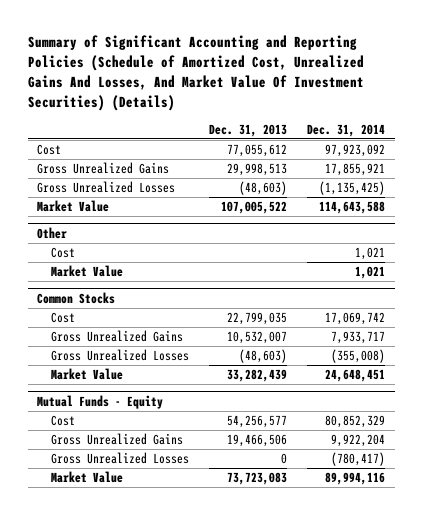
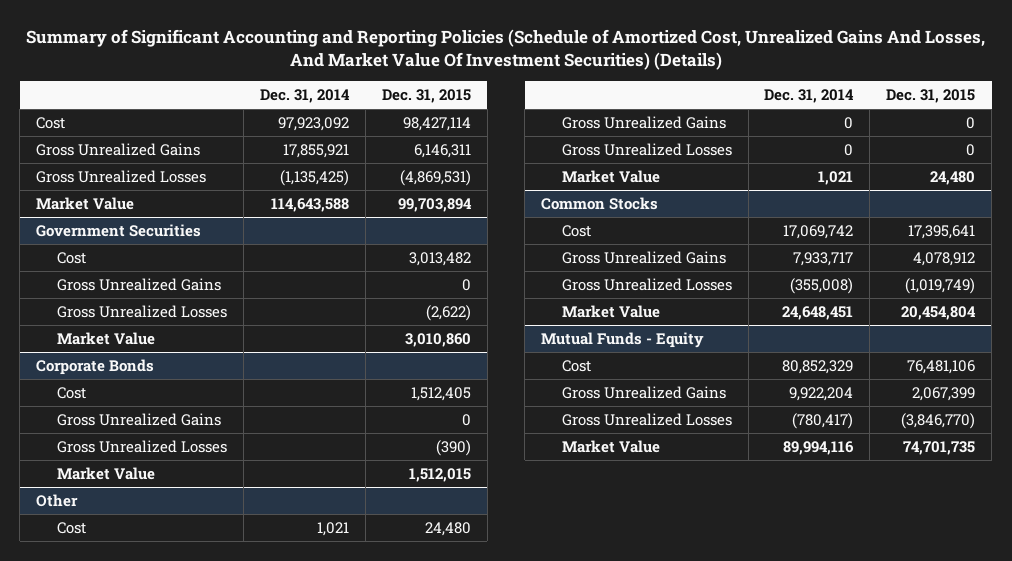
- | Dec. 31, 2013 | Dec. 31, 2014
+ | Dec. 31, 2014 | Dec. 31, 2015
+ Government Securities
+ Cost | | 3,013,482
+ Gross Unrealized Gains | | 0
+ Gross Unrealized Losses | | (2,622)
+ Market Value | | 3,010,860
+ Corporate Bonds
+ Cost | | 1,512,405
+ Gross Unrealized Gains | | 0
+ Gross Unrealized Losses | | (390)
+ Market Value | | 1,512,015
@ Other
+ Gross Unrealized Gains | 0 | 0
+ Gross Unrealized Losses | 0 | 0

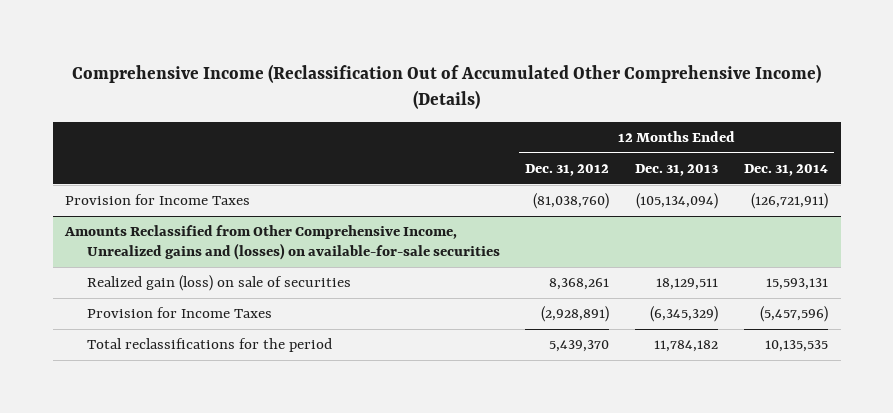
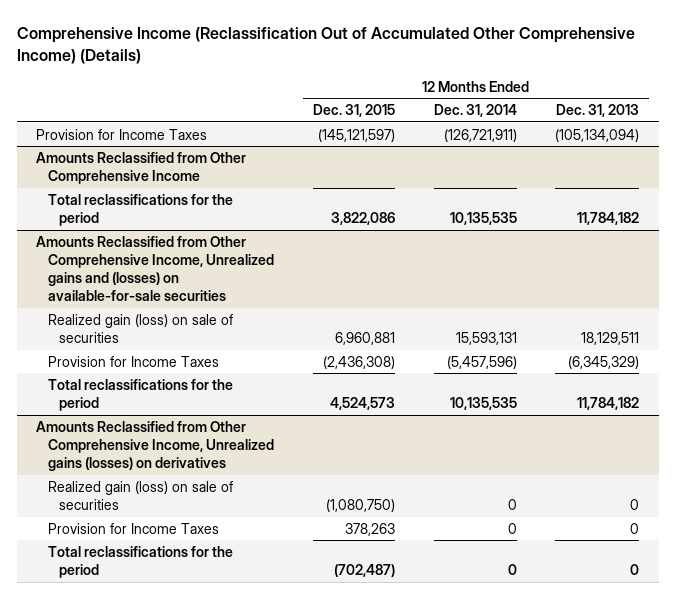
- | 12 Months Ended Dec. 31, 2012 | 12 Months Ended Dec. 31, 2013 | 12 Months Ended Dec. 31, 2014
+ | 12 Months Ended Dec. 31, 2015 | 12 Months Ended Dec. 31, 2014 | 12 Months Ended Dec. 31, 2013
+ Amounts Reclassified from Other Comprehensive Income
+ Total reclassifications for the period | 3,822,086 | 10,135,535 | 11,784,182
+ Amounts Reclassified from Other Comprehensive Income, Unrealized gains (losses) on derivatives
+ Realized gain (loss) on sale of securities | (1,080,750) | 0 | 0
+ Provision for Income Taxes | 378,263 | 0 | 0
+ Total reclassifications for the period | (702,487) | 0 | 0

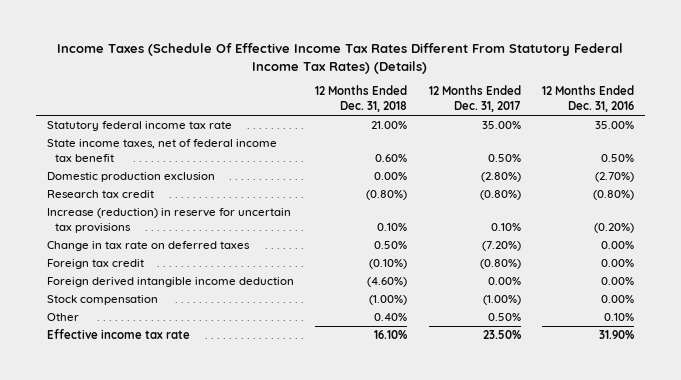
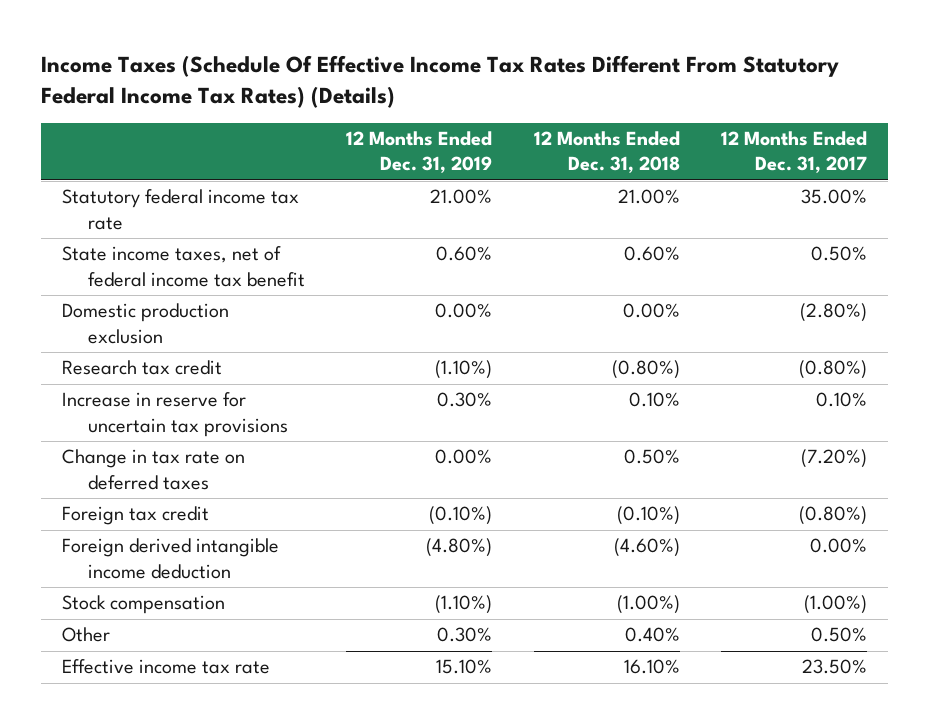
- | 12 Months Ended Dec. 31, 2018 | 12 Months Ended Dec. 31, 2017 | 12 Months Ended Dec. 31, 2016
+ | 12 Months Ended Dec. 31, 2019 | 12 Months Ended Dec. 31, 2018 | 12 Months Ended Dec. 31, 2017
- Increase (reduction) in reserve for uncertain tax provisions | 0.10% | 0.10% | (0.20%)
+ Increase in reserve for uncertain tax provisions | 0.30% | 0.10% | 0.10%

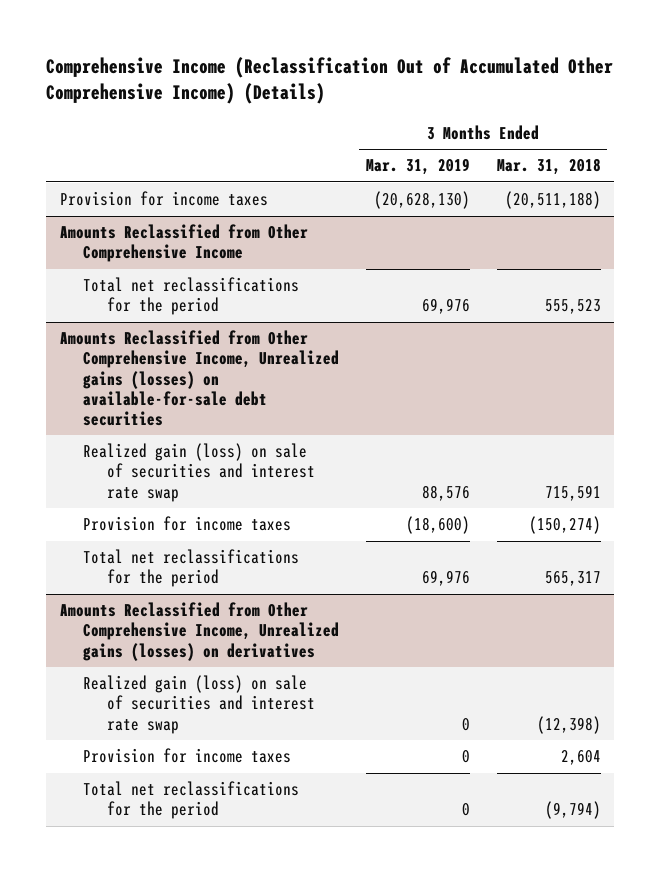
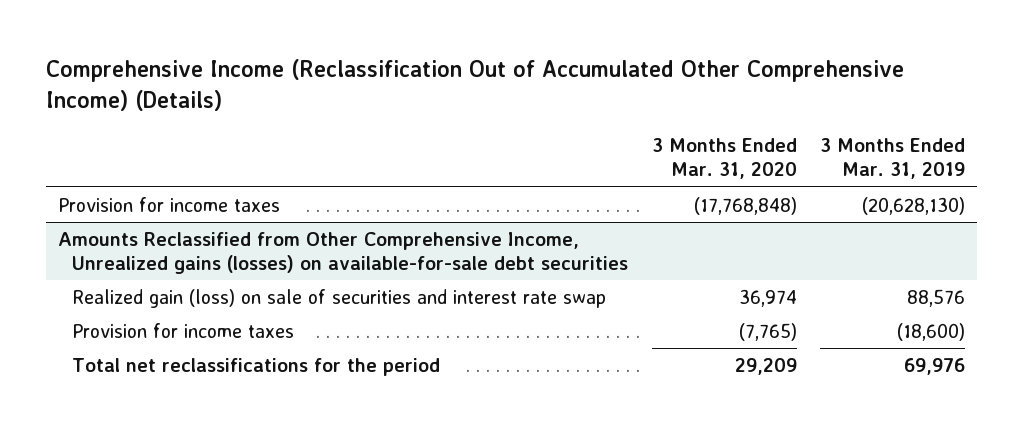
- | 3 Months Ended Mar. 31, 2019 | 3 Months Ended Mar. 31, 2018
+ | 3 Months Ended Mar. 31, 2020 | 3 Months Ended Mar. 31, 2019
- Amounts Reclassified from Other Comprehensive Income
- Total net reclassifications for the period | 69,976 | 555,523
- Amounts Reclassified from Other Comprehensive Income, Unrealized gains (losses) on derivatives
- Realized gain (loss) on sale of securities and interest rate swap | 0 | (12,398)
- Provision for income taxes | 0 | 2,604
- Total net reclassifications for the period | 0 | (9,794)

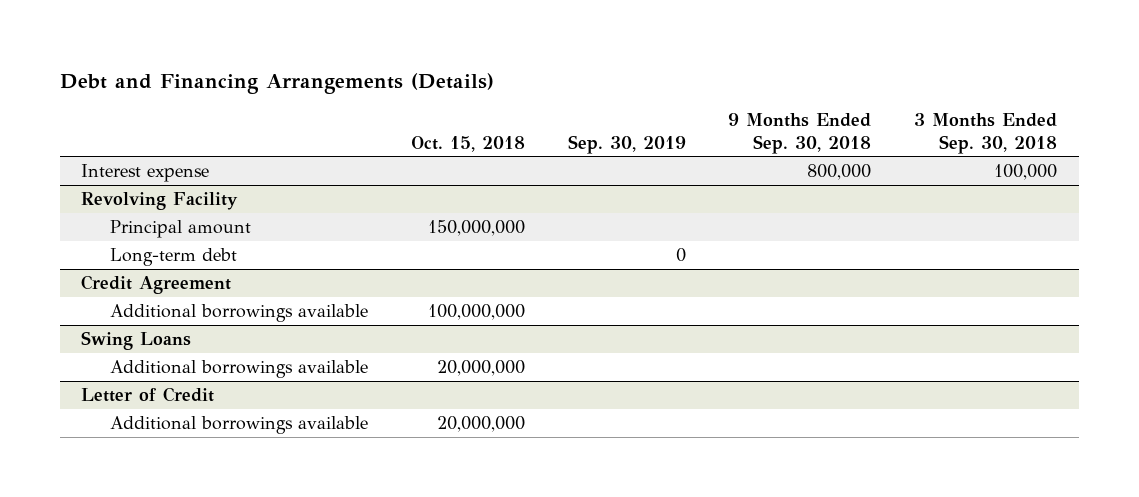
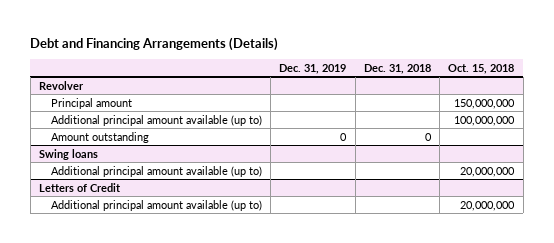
- | Oct. 15, 2018 | Sep. 30, 2019 | 9 Months Ended Sep. 30, 2018 | 3 Months Ended Sep. 30, 2018
+ | Dec. 31, 2019 | Dec. 31, 2018 | Oct. 15, 2018
- Interest expense | | | 800,000 | 100,000
- Revolving Facility
+ Revolver
- Long-term debt | | 0 | |
- Credit Agreement
- Additional borrowings available | 100,000,000 | | |
- Swing Loans
- Additional borrowings available | 20,000,000 | | |
- Letter of Credit
- Additional borrowings available | 20,000,000 | | |
+ Additional principal amount available (up to) | | | 100,000,000
+ Amount outstanding | 0 | 0 |
+ Swing loans
+ Additional principal amount available (up to) | | | 20,000,000
+ Letters of Credit
+ Additional principal amount available (up to) | | | 20,000,000

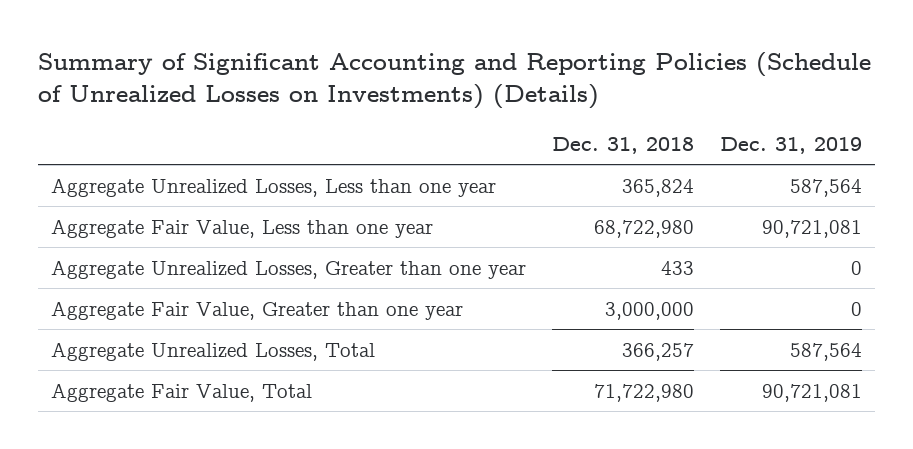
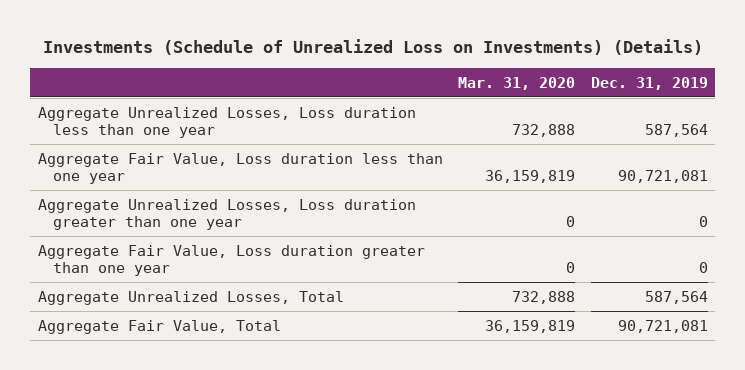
- Summary of Significant Accounting and Reporting Policies (Schedule of Unrealized Losses on Investments) (Details)
+ Investments (Schedule of Unrealized Loss on Investments) (Details)
- | Dec. 31, 2018 | Dec. 31, 2019
+ | Mar. 31, 2020 | Dec. 31, 2019
- Aggregate Unrealized Losses, Less than one year | 365,824 | 587,564
- Aggregate Fair Value, Less than one year | 68,722,980 | 90,721,081
- Aggregate Unrealized Losses, Greater than one year | 433 | 0
- Aggregate Fair Value, Greater than one year | 3,000,000 | 0
+ Aggregate Unrealized Losses, Loss duration less than one year | 732,888 | 587,564
+ Aggregate Fair Value, Loss duration less than one year | 36,159,819 | 90,721,081
+ Aggregate Unrealized Losses, Loss duration greater than one year | 0 | 0
+ Aggregate Fair Value, Loss duration greater than one year | 0 | 0

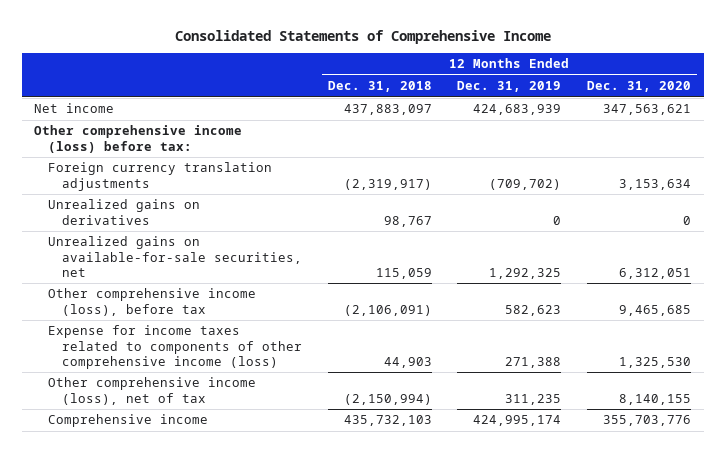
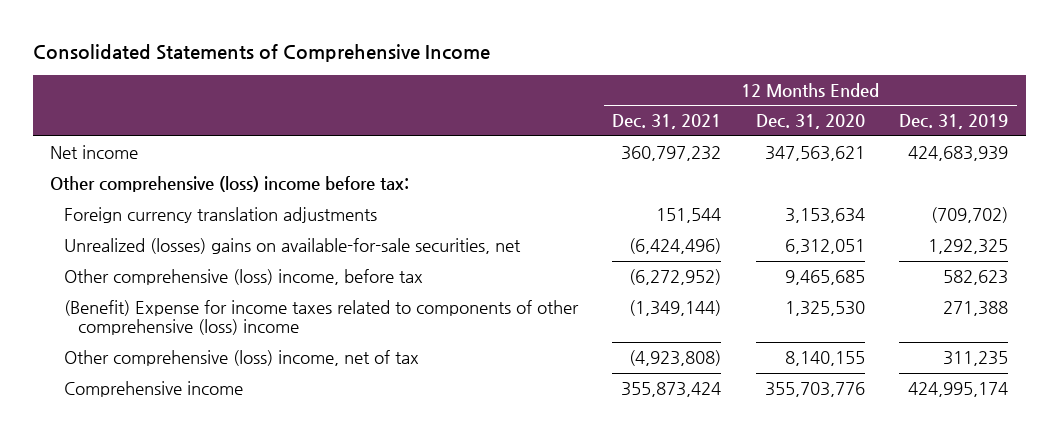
- | 12 Months Ended Dec. 31, 2018 | 12 Months Ended Dec. 31, 2019 | 12 Months Ended Dec. 31, 2020
+ | 12 Months Ended Dec. 31, 2021 | 12 Months Ended Dec. 31, 2020 | 12 Months Ended Dec. 31, 2019
- Other comprehensive income (loss) before tax:
+ Other comprehensive (loss) income before tax:
- Unrealized gains on derivatives | 98,767 | 0 | 0
- Unrealized gains on available-for-sale securities, net | 115,059 | 1,292,325 | 6,312,051
- Other comprehensive income (loss), before tax | (2,106,091) | 582,623 | 9,465,685
- Expense for income taxes related to components of other comprehensive income (loss) | 44,903 | 271,388 | 1,325,530
- Other comprehensive income (loss), net of tax | (2,150,994) | 311,235 | 8,140,155
+ Unrealized (losses) gains on available-for-sale securities, net | (6,424,496) | 6,312,051 | 1,292,325
+ Other comprehensive (loss) income, before tax | (6,272,952) | 9,465,685 | 582,623
+ (Benefit) Expense for income taxes related to components of other comprehensive (loss) income | (1,349,144) | 1,325,530 | 271,388
+ Other comprehensive (loss) income, net of tax | (4,923,808) | 8,140,155 | 311,235

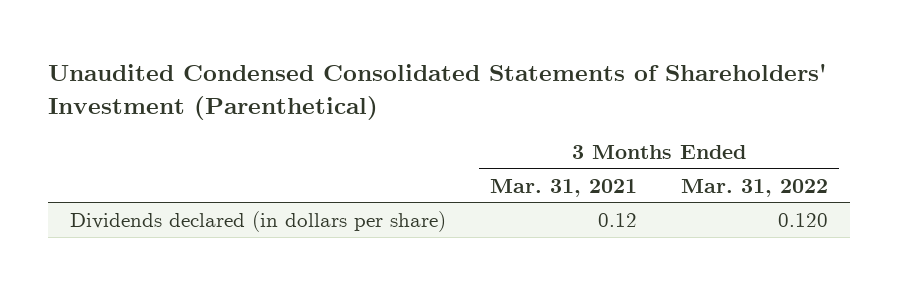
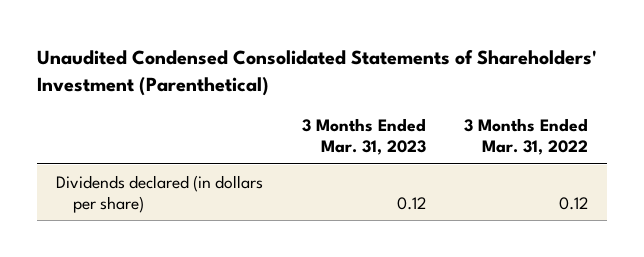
- | 3 Months Ended Mar. 31, 2021 | 3 Months Ended Mar. 31, 2022
+ | 3 Months Ended Mar. 31, 2023 | 3 Months Ended Mar. 31, 2022
- Dividends declared (in dollars per share) | 0.12 | 0.120
+ Dividends declared (in dollars per share) | 0.12 | 0.12

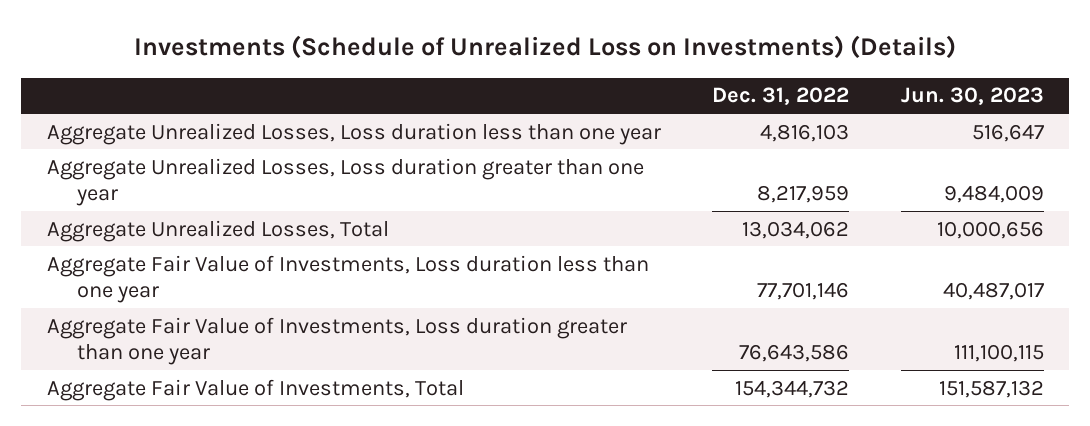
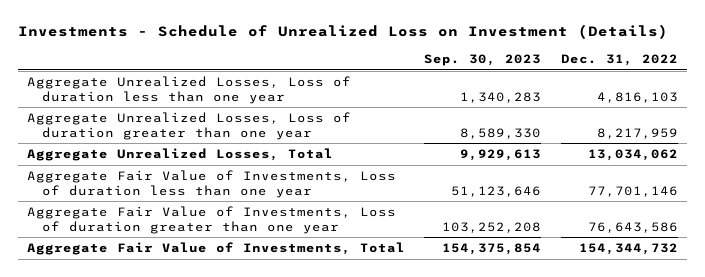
- Investments (Schedule of Unrealized Loss on Investments) (Details)
+ Investments - Schedule of Unrealized Loss on Investment (Details)
- | Dec. 31, 2022 | Jun. 30, 2023
+ | Sep. 30, 2023 | Dec. 31, 2022
- Aggregate Unrealized Losses, Loss duration less than one year | 4,816,103 | 516,647
- Aggregate Unrealized Losses, Loss duration greater than one year | 8,217,959 | 9,484,009
+ Aggregate Unrealized Losses, Loss of duration less than one year | 1,340,283 | 4,816,103
+ Aggregate Unrealized Losses, Loss of duration greater than one year | 8,589,330 | 8,217,959
- Aggregate Fair Value of Investments, Loss duration less than one year | 77,701,146 | 40,487,017
- Aggregate Fair Value of Investments, Loss duration greater than one year | 76,643,586 | 111,100,115
+ Aggregate Fair Value of Investments, Loss of duration less than one year | 51,123,646 | 77,701,146
+ Aggregate Fair Value of Investments, Loss of duration greater than one year | 103,252,208 | 76,643,586

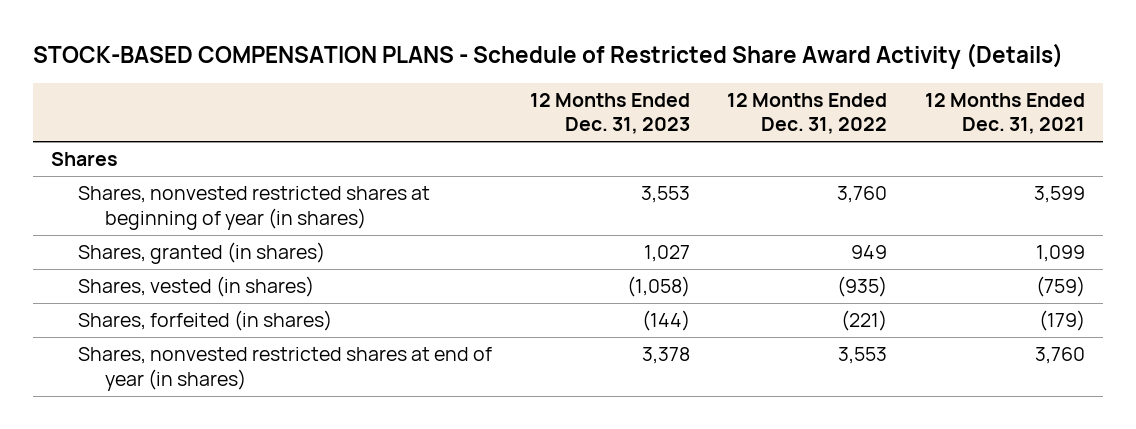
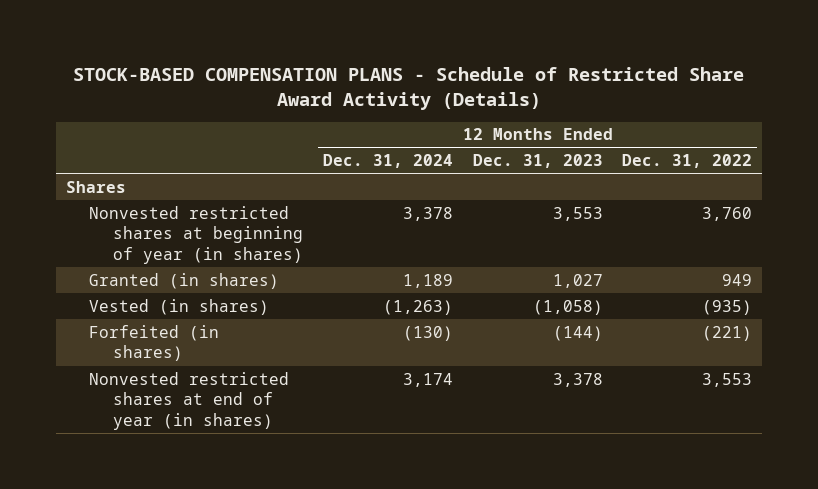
- | 12 Months Ended Dec. 31, 2023 | 12 Months Ended Dec. 31, 2022 | 12 Months Ended Dec. 31, 2021
+ | 12 Months Ended Dec. 31, 2024 | 12 Months Ended Dec. 31, 2023 | 12 Months Ended Dec. 31, 2022
- Shares, nonvested restricted shares at beginning of year (in shares) | 3,553 | 3,760 | 3,599
- Shares, granted (in shares) | 1,027 | 949 | 1,099
- Shares, vested (in shares) | (1,058) | (935) | (759)
- Shares, forfeited (in shares) | (144) | (221) | (179)
- Shares, nonvested restricted shares at end of year (in shares) | 3,378 | 3,553 | 3,760
+ Nonvested restricted shares at beginning of year (in shares) | 3,378 | 3,553 | 3,760
+ Granted (in shares) | 1,189 | 1,027 | 949
+ Vested (in shares) | (1,263) | (1,058) | (935)
+ Forfeited (in shares) | (130) | (144) | (221)
+ Nonvested restricted shares at end of year (in shares) | 3,174 | 3,378 | 3,553

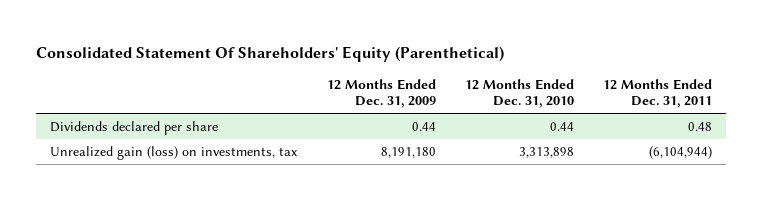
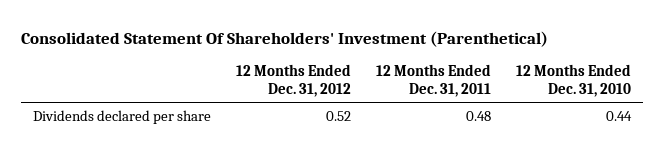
- Consolidated Statement Of Shareholders' Equity (Parenthetical)
+ Consolidated Statement Of Shareholders' Investment (Parenthetical)
- | 12 Months Ended Dec. 31, 2009 | 12 Months Ended Dec. 31, 2010 | 12 Months Ended Dec. 31, 2011
+ | 12 Months Ended Dec. 31, 2012 | 12 Months Ended Dec. 31, 2011 | 12 Months Ended Dec. 31, 2010
- Unrealized gain (loss) on investments, tax | 8,191,180 | 3,313,898 | (6,104,944)

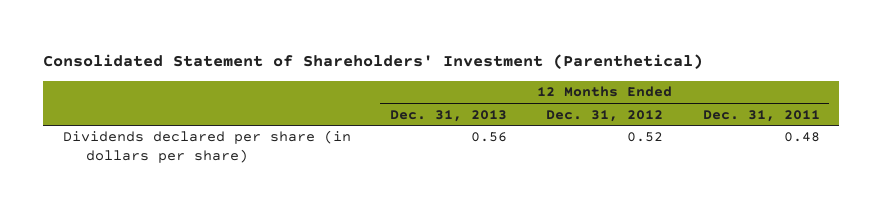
- Consolidated Statement Of Shareholders' Investment (Parenthetical)
+ Consolidated Statement of Shareholders' Investment (Parenthetical)
- | 12 Months Ended Dec. 31, 2012 | 12 Months Ended Dec. 31, 2011 | 12 Months Ended Dec. 31, 2010
+ | 12 Months Ended Dec. 31, 2013 | 12 Months Ended Dec. 31, 2012 | 12 Months Ended Dec. 31, 2011
- Dividends declared per share | 0.52 | 0.48 | 0.44
+ Dividends declared per share (in dollars per share) | 0.56 | 0.52 | 0.48

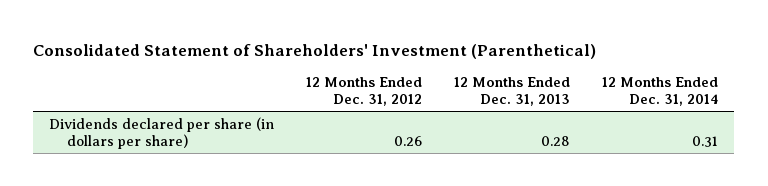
- | 12 Months Ended Dec. 31, 2013 | 12 Months Ended Dec. 31, 2012 | 12 Months Ended Dec. 31, 2011
+ | 12 Months Ended Dec. 31, 2012 | 12 Months Ended Dec. 31, 2013 | 12 Months Ended Dec. 31, 2014
- Dividends declared per share (in dollars per share) | 0.56 | 0.52 | 0.48
+ Dividends declared per share (in dollars per share) | 0.26 | 0.28 | 0.31

